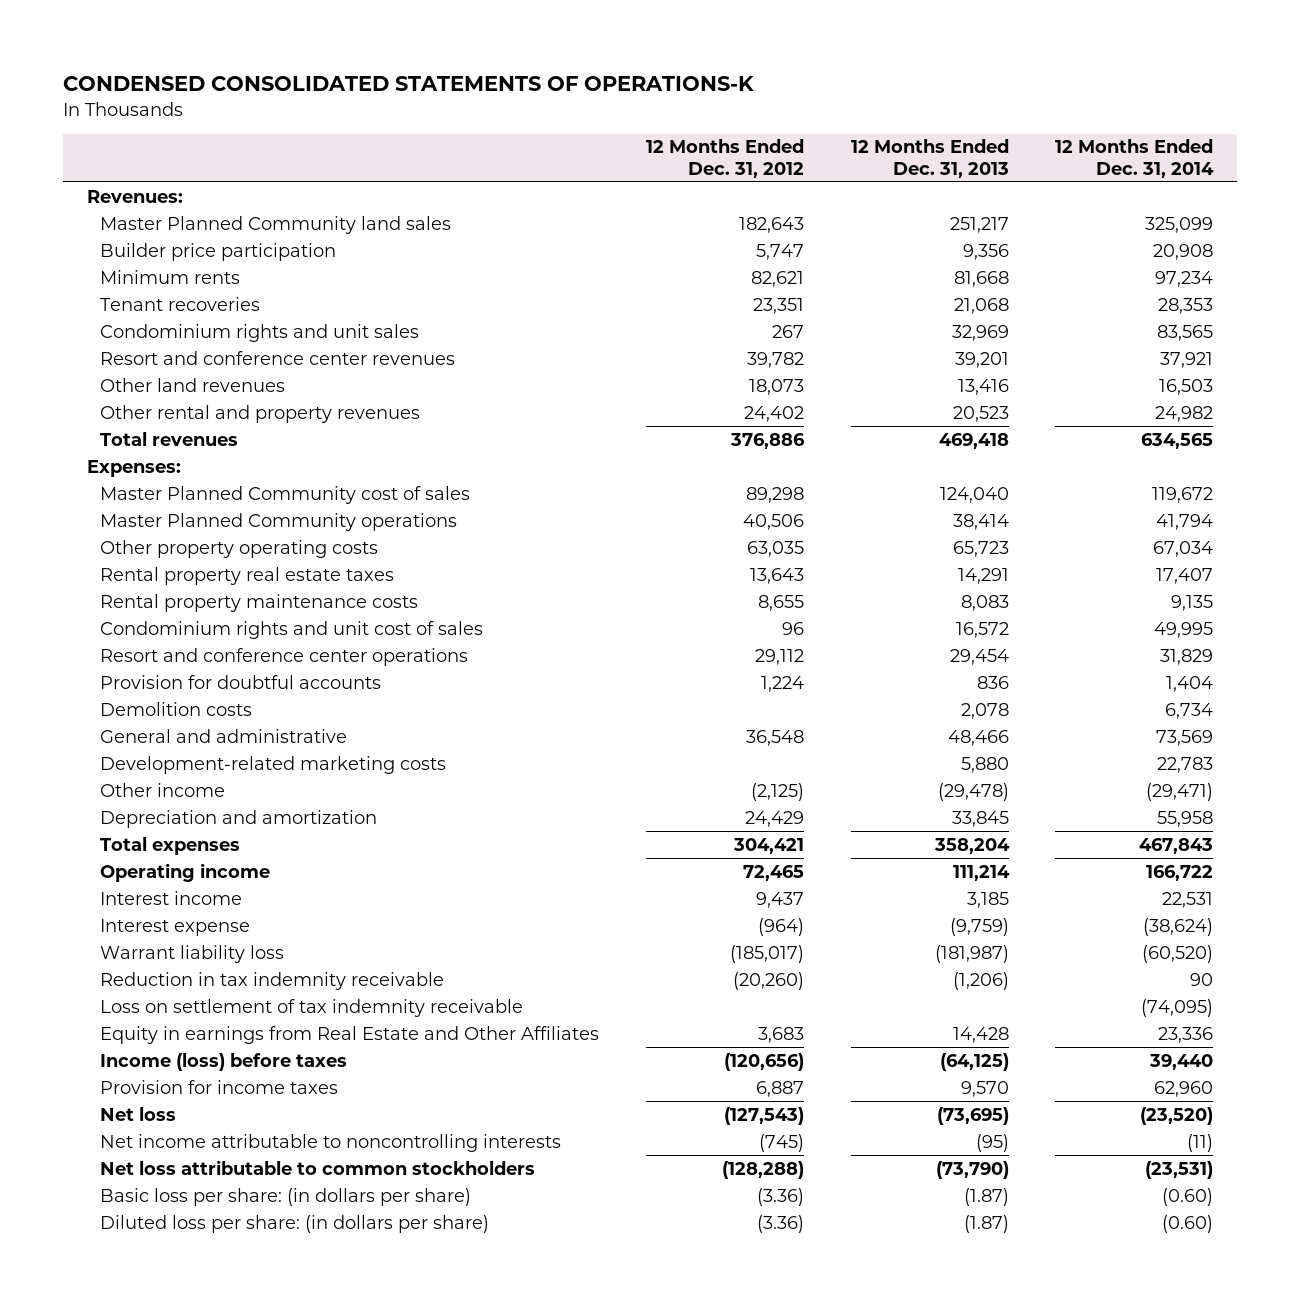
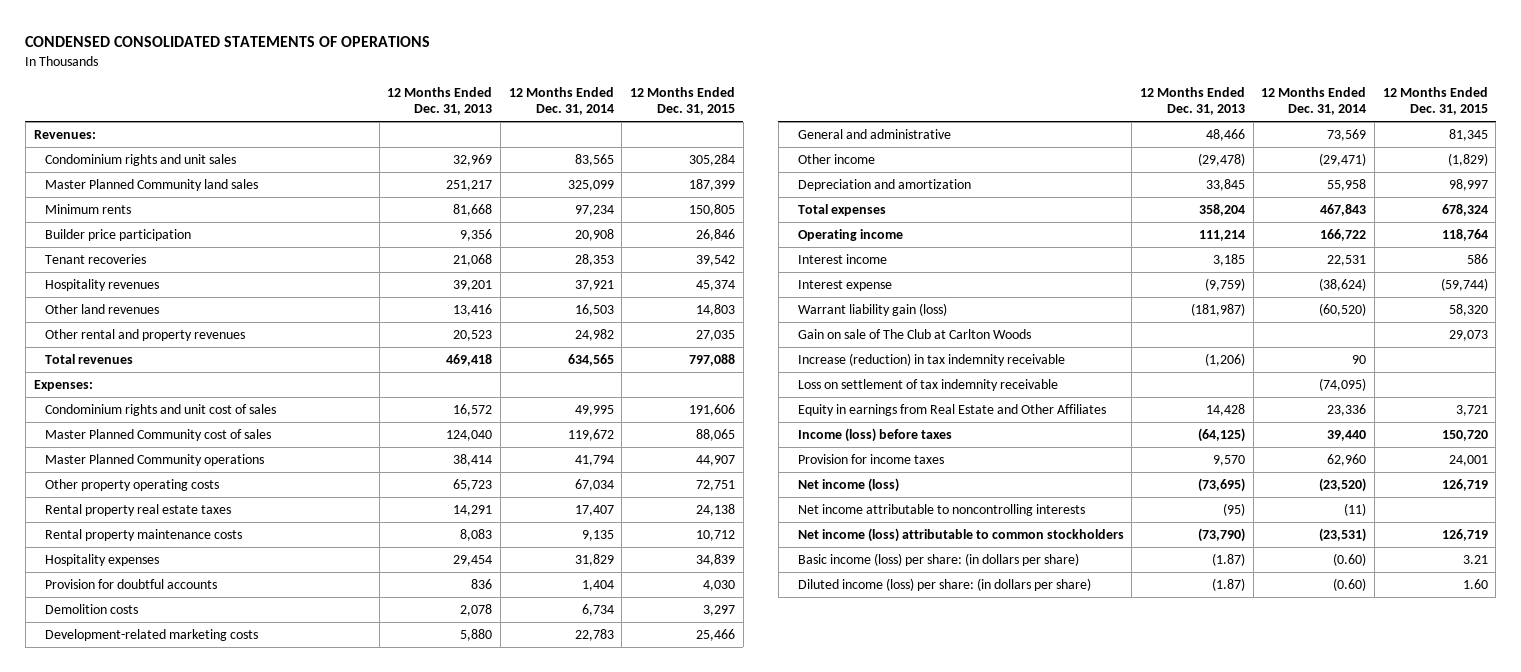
- CONDENSED CONSOLIDATED STATEMENTS OF OPERATIONS-K
+ CONDENSED CONSOLIDATED STATEMENTS OF OPERATIONS
- | 12 Months Ended Dec. 31, 2012 | 12 Months Ended Dec. 31, 2013 | 12 Months Ended Dec. 31, 2014
+ | 12 Months Ended Dec. 31, 2013 | 12 Months Ended Dec. 31, 2014 | 12 Months Ended Dec. 31, 2015
moved up: Condominium rights and unit sales | 32,969 | 83,565 | 305,284
moved down: Builder price participation | 9,356 | 20,908 | 26,846
- Resort and conference center revenues | 39,782 | 39,201 | 37,921
+ Hospitality revenues | 39,201 | 37,921 | 45,374
moved up: Condominium rights and unit cost of sales | 16,572 | 49,995 | 191,606
- Resort and conference center operations | 29,112 | 29,454 | 31,829
+ Hospitality expenses | 29,454 | 31,829 | 34,839
moved down: General and administrative | 48,466 | 73,569 | 81,345
- Warrant liability loss | (185,017) | (181,987) | (60,520)
- Reduction in tax indemnity receivable | (20,260) | (1,206) | 90
+ Warrant liability gain (loss) | (181,987) | (60,520) | 58,320
+ Gain on sale of The Club at Carlton Woods | | | 29,073
+ Increase (reduction) in tax indemnity receivable | (1,206) | 90 |
- Net loss | (127,543) | (73,695) | (23,520)
+ Net income (loss) | (73,695) | (23,520) | 126,719
- Net loss attributable to common stockholders | (128,288) | (73,790) | (23,531)
- Basic loss per share: (in dollars per share) | (3.36) | (1.87) | (0.60)
- Diluted loss per share: (in dollars per share) | (3.36) | (1.87) | (0.60)
+ Net income (loss) attributable to common stockholders | (73,790) | (23,531) | 126,719
+ Basic income (loss) per share: (in dollars per share) | (1.87) | (0.60) | 3.21
+ Diluted income (loss) per share: (in dollars per share) | (1.87) | (0.60) | 1.60

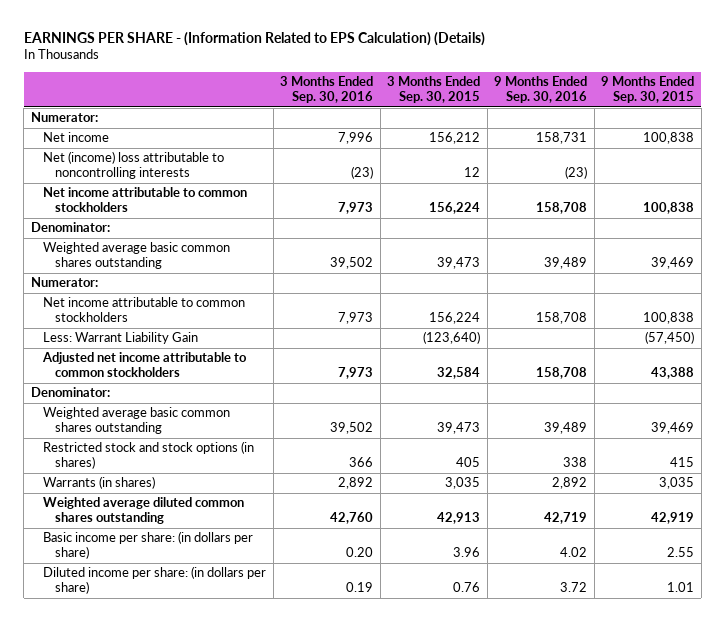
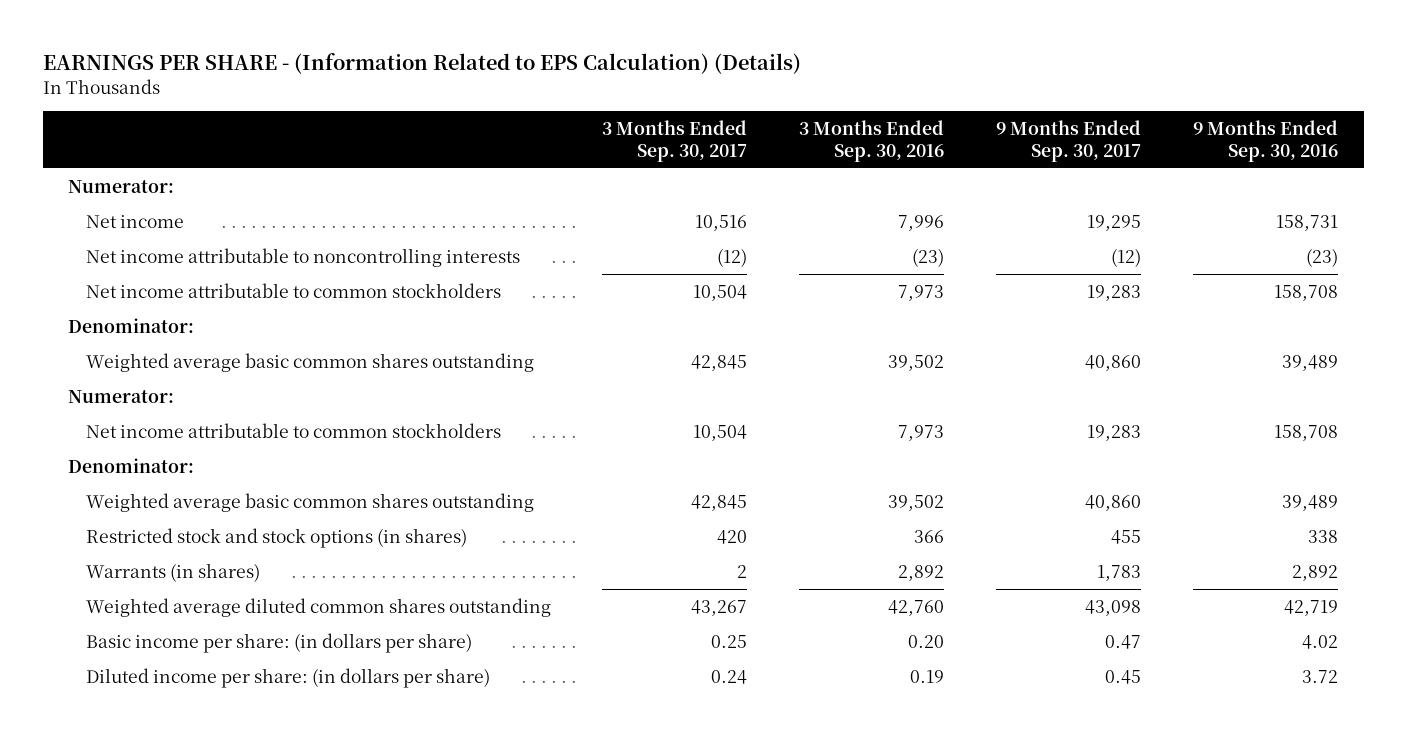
- | 3 Months Ended Sep. 30, 2016 | 3 Months Ended Sep. 30, 2015 | 9 Months Ended Sep. 30, 2016 | 9 Months Ended Sep. 30, 2015
+ | 3 Months Ended Sep. 30, 2017 | 3 Months Ended Sep. 30, 2016 | 9 Months Ended Sep. 30, 2017 | 9 Months Ended Sep. 30, 2016
- Net (income) loss attributable to noncontrolling interests | (23) | 12 | (23) |
+ Net income attributable to noncontrolling interests | (12) | (23) | (12) | (23)
- Less: Warrant Liability Gain | | (123,640) | | (57,450)
- Adjusted net income attributable to common stockholders | 7,973 | 32,584 | 158,708 | 43,388

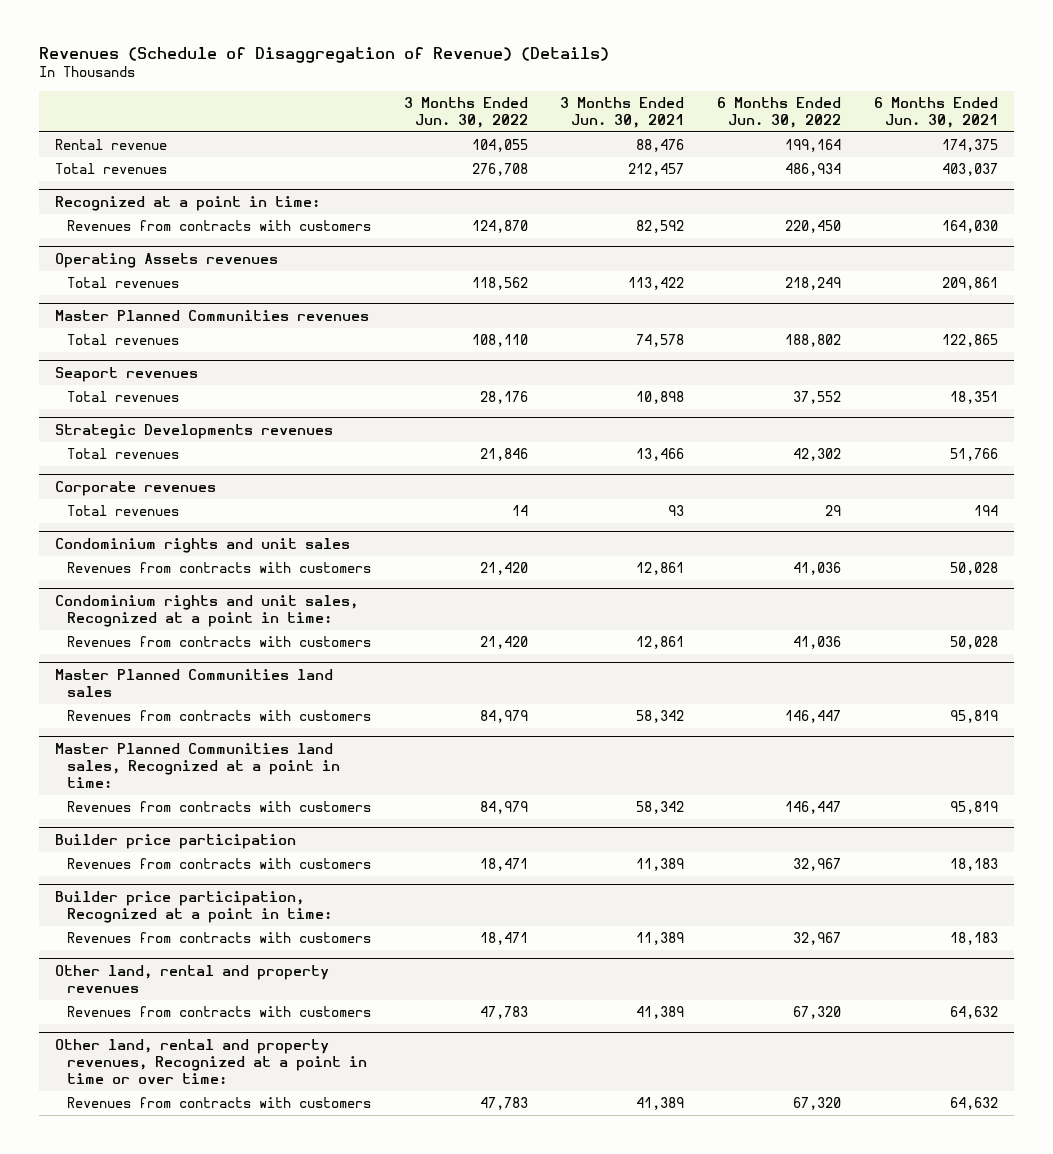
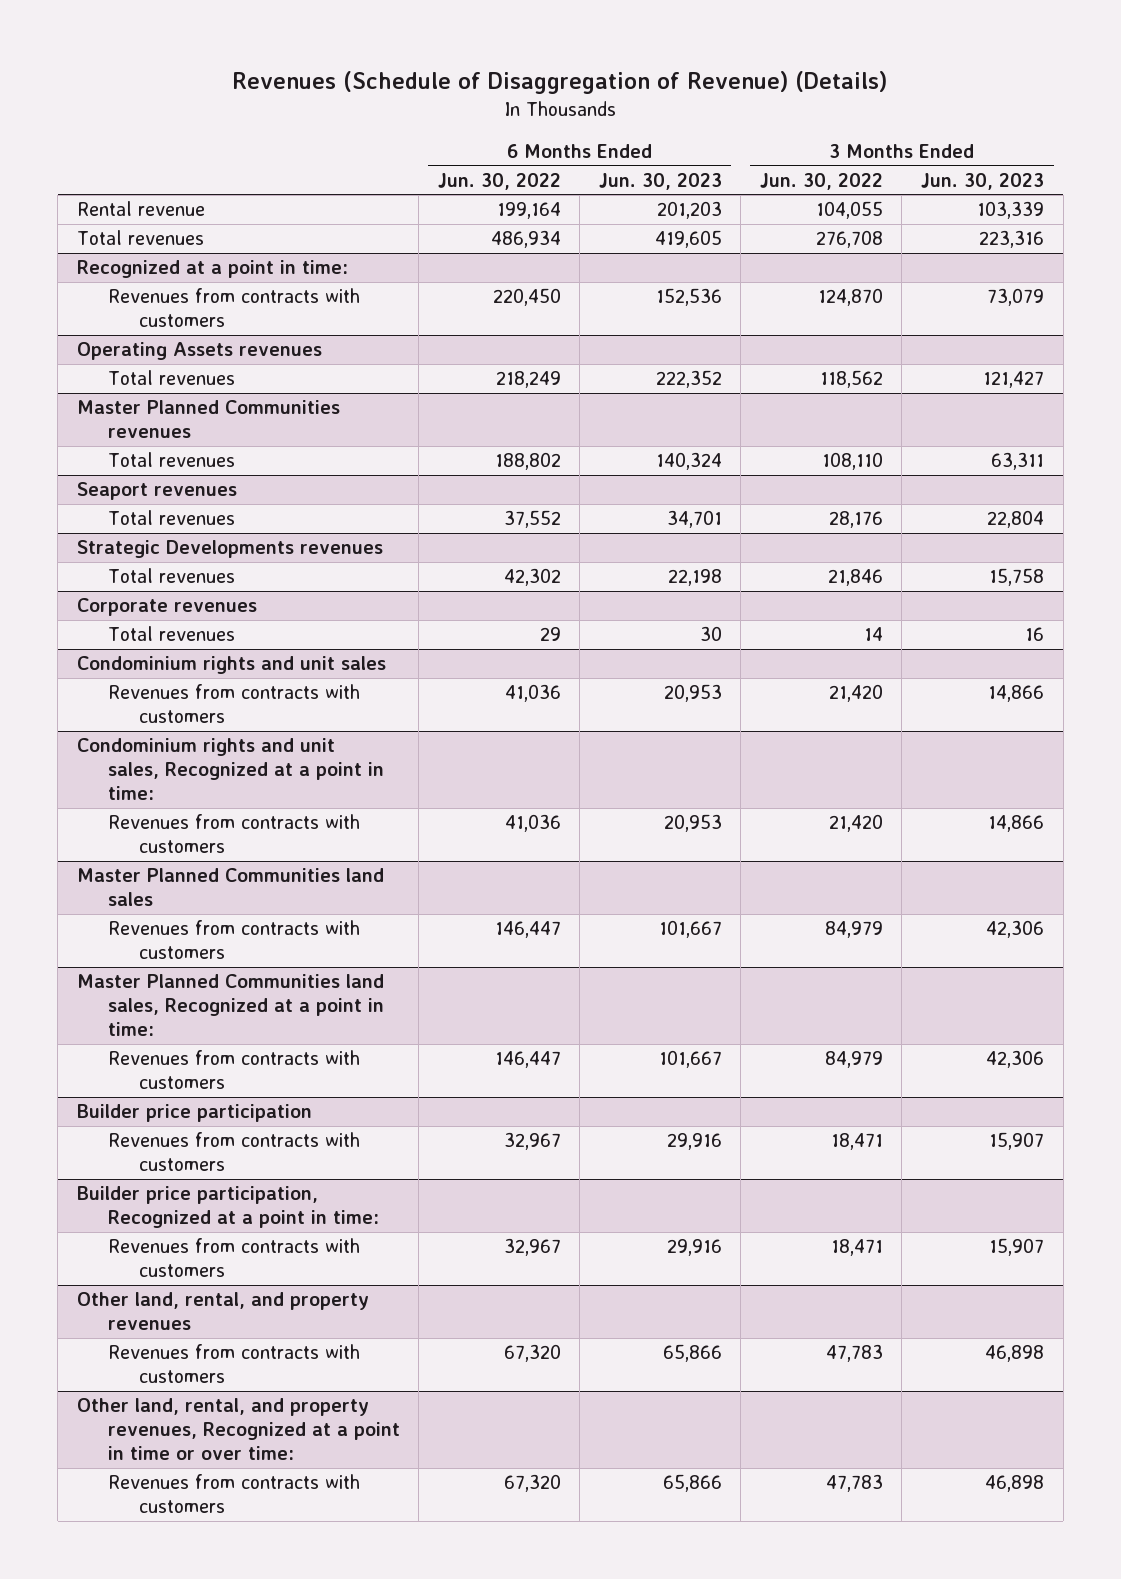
- | 3 Months Ended Jun. 30, 2022 | 3 Months Ended Jun. 30, 2021 | 6 Months Ended Jun. 30, 2022 | 6 Months Ended Jun. 30, 2021
+ | 6 Months Ended Jun. 30, 2022 | 6 Months Ended Jun. 30, 2023 | 3 Months Ended Jun. 30, 2022 | 3 Months Ended Jun. 30, 2023
- Other land, rental and property revenues
+ Other land, rental, and property revenues
- Other land, rental and property revenues, Recognized at a point in time or over time:
+ Other land, rental, and property revenues, Recognized at a point in time or over time:

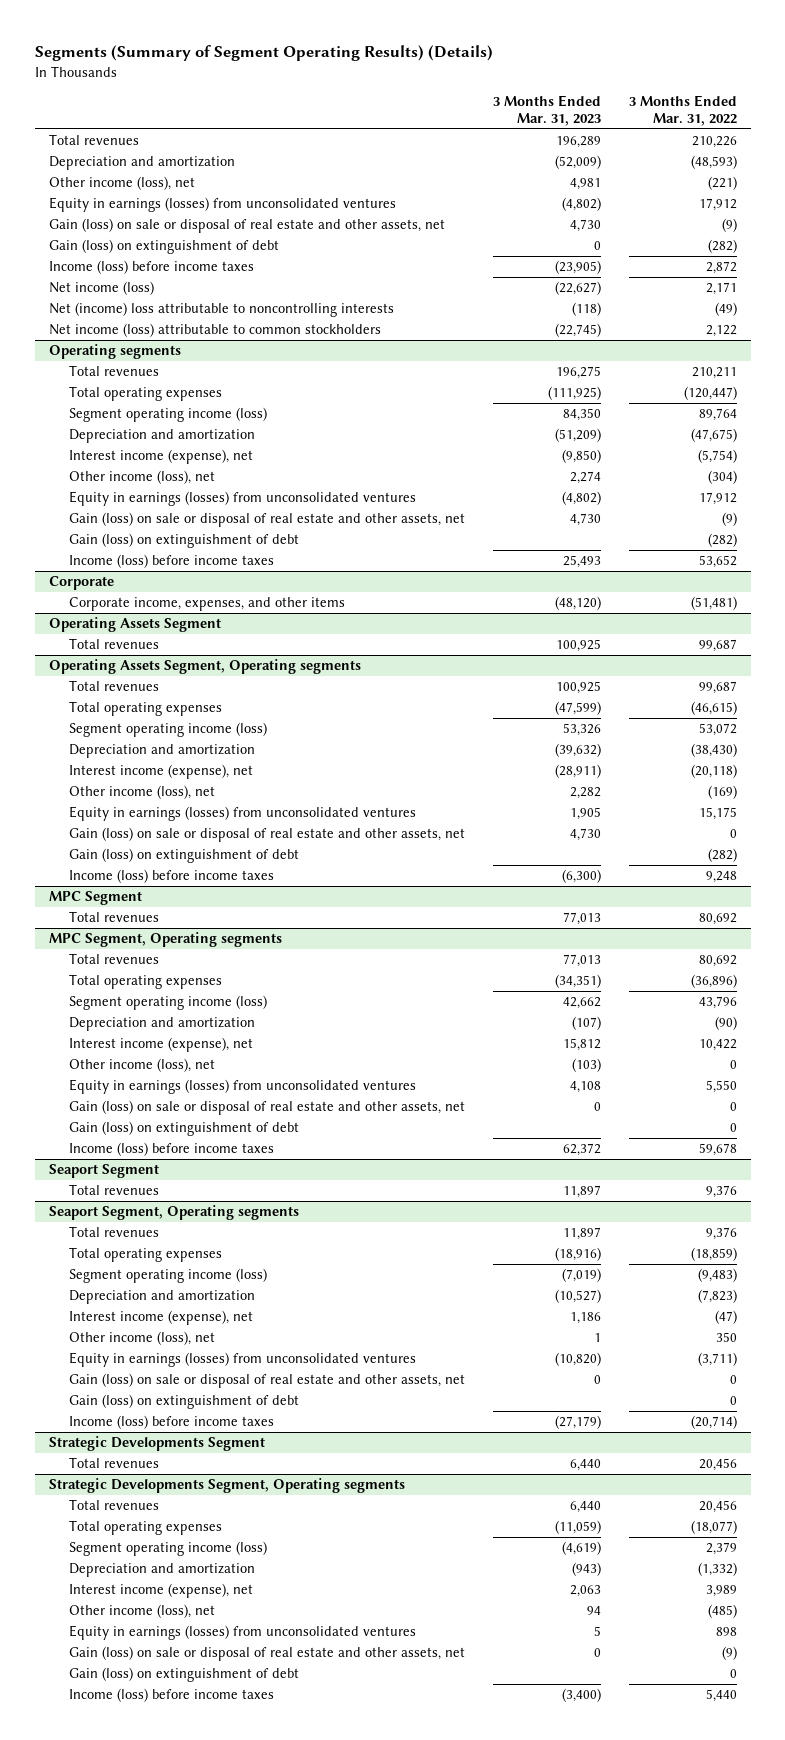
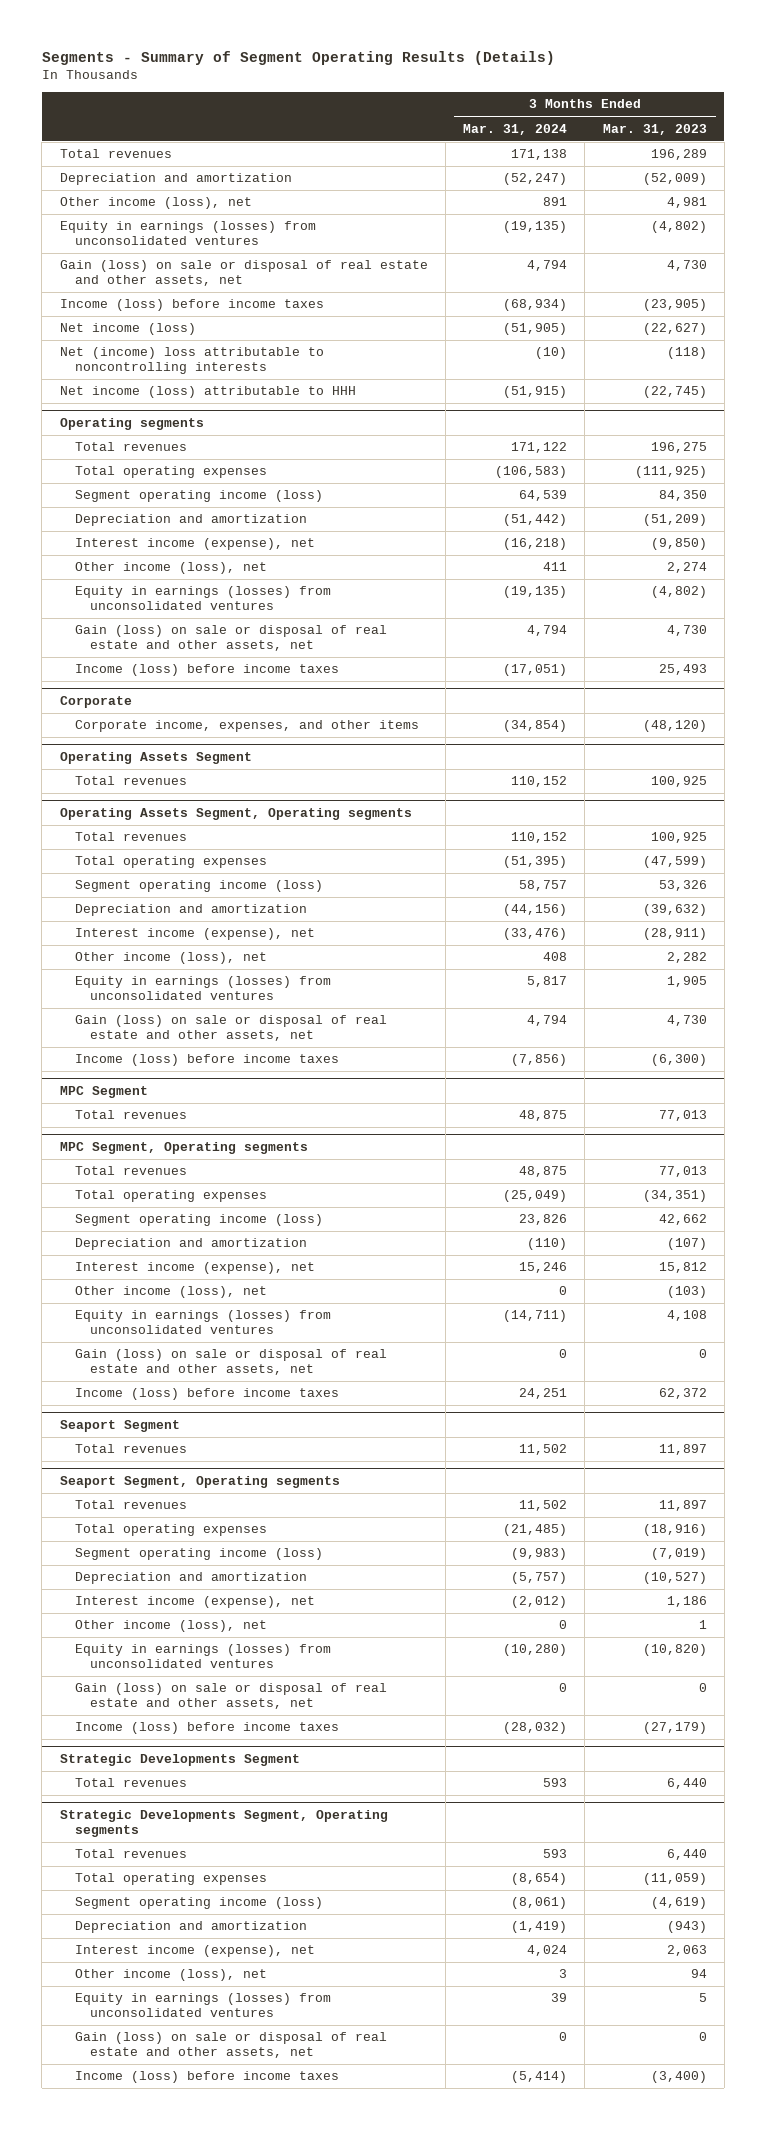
- Segments (Summary of Segment Operating Results) (Details)
+ Segments - Summary of Segment Operating Results (Details)
- | 3 Months Ended Mar. 31, 2023 | 3 Months Ended Mar. 31, 2022
+ | 3 Months Ended Mar. 31, 2024 | 3 Months Ended Mar. 31, 2023
- Gain (loss) on extinguishment of debt | 0 | (282)
- Net income (loss) attributable to common stockholders | (22,745) | 2,122
+ Net income (loss) attributable to HHH | (51,915) | (22,745)
@ Operating segments
- Gain (loss) on extinguishment of debt | | (282)
@ Operating Assets Segment, Operating segments
- Gain (loss) on extinguishment of debt | | (282)
@ MPC Segment, Operating segments
- Gain (loss) on extinguishment of debt | | 0
@ Seaport Segment, Operating segments
- Gain (loss) on extinguishment of debt | | 0
@ Strategic Developments Segment, Operating segments
- Gain (loss) on extinguishment of debt | | 0

